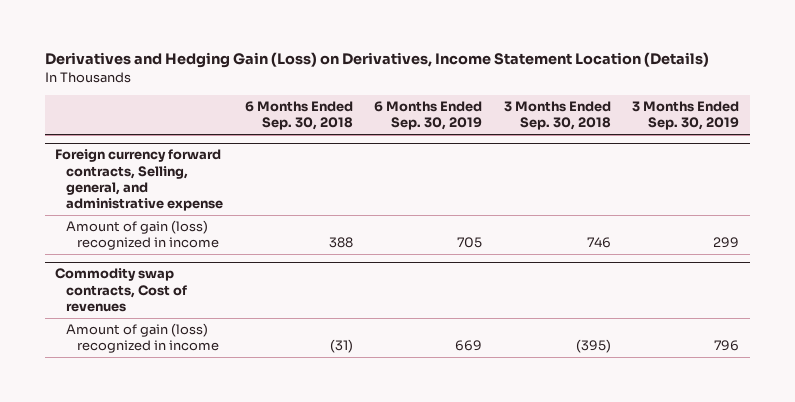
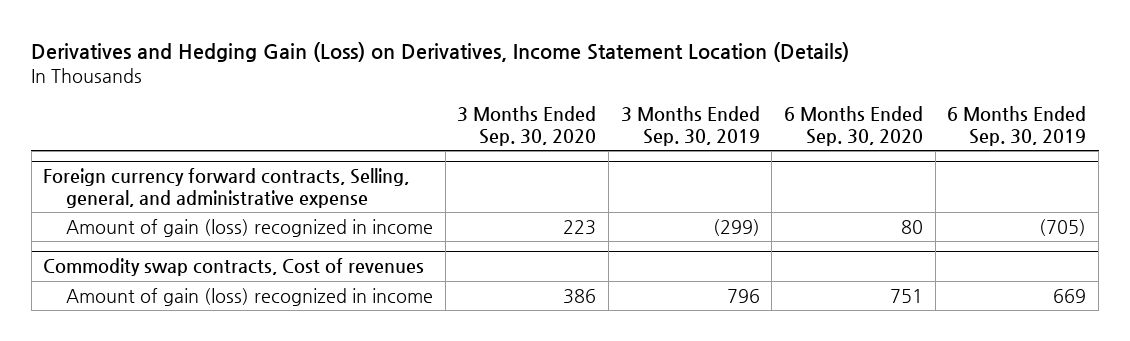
- | 6 Months Ended Sep. 30, 2018 | 6 Months Ended Sep. 30, 2019 | 3 Months Ended Sep. 30, 2018 | 3 Months Ended Sep. 30, 2019
+ | 3 Months Ended Sep. 30, 2020 | 3 Months Ended Sep. 30, 2019 | 6 Months Ended Sep. 30, 2020 | 6 Months Ended Sep. 30, 2019
@ Foreign currency forward contracts, Selling, general, and administrative expense
- Amount of gain (loss) recognized in income | 388 | 705 | 746 | 299
+ Amount of gain (loss) recognized in income | 223 | (299) | 80 | (705)

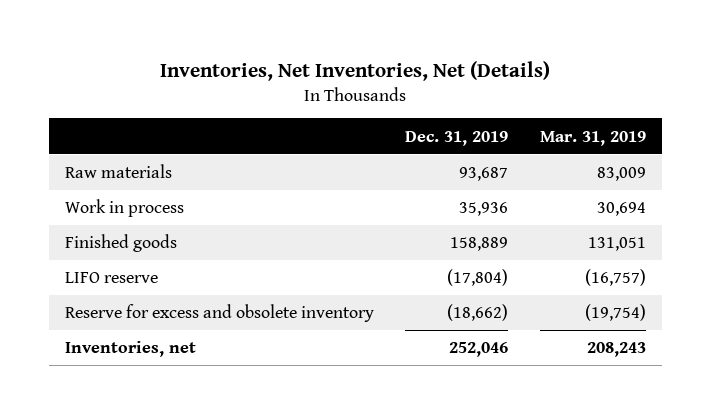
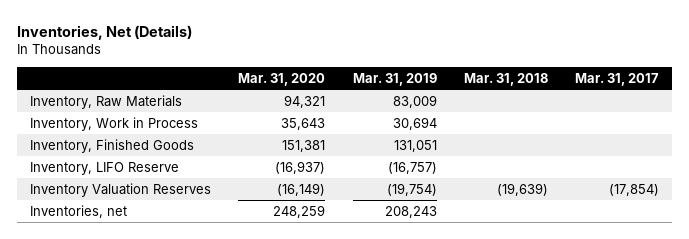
- Inventories, Net Inventories, Net (Details)
+ Inventories, Net (Details)
- | Dec. 31, 2019 | Mar. 31, 2019
+ | Mar. 31, 2020 | Mar. 31, 2019 | Mar. 31, 2018 | Mar. 31, 2017
- Raw materials | 93,687 | 83,009
- Work in process | 35,936 | 30,694
- Finished goods | 158,889 | 131,051
- LIFO reserve | (17,804) | (16,757)
- Reserve for excess and obsolete inventory | (18,662) | (19,754)
+ Inventory, Raw Materials | 94,321 | 83,009 | |
+ Inventory, Work in Process | 35,643 | 30,694 | |
+ Inventory, Finished Goods | 151,381 | 131,051 | |
+ Inventory, LIFO Reserve | (16,937) | (16,757) | |
+ Inventory Valuation Reserves | (16,149) | (19,754) | (19,639) | (17,854)

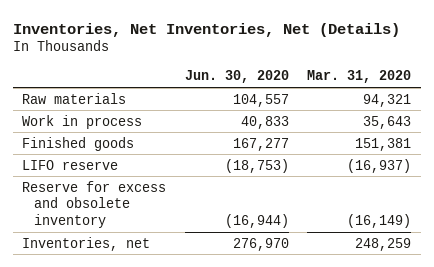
- Inventories, Net (Details)
+ Inventories, Net Inventories, Net (Details)
- | Mar. 31, 2020 | Mar. 31, 2019 | Mar. 31, 2018 | Mar. 31, 2017
+ | Jun. 30, 2020 | Mar. 31, 2020
- Inventory, Raw Materials | 94,321 | 83,009 | |
- Inventory, Work in Process | 35,643 | 30,694 | |
- Inventory, Finished Goods | 151,381 | 131,051 | |
- Inventory, LIFO Reserve | (16,937) | (16,757) | |
- Inventory Valuation Reserves | (16,149) | (19,754) | (19,639) | (17,854)
+ Raw materials | 104,557 | 94,321
+ Work in process | 40,833 | 35,643
+ Finished goods | 167,277 | 151,381
+ LIFO reserve | (18,753) | (16,937)
+ Reserve for excess and obsolete inventory | (16,944) | (16,149)

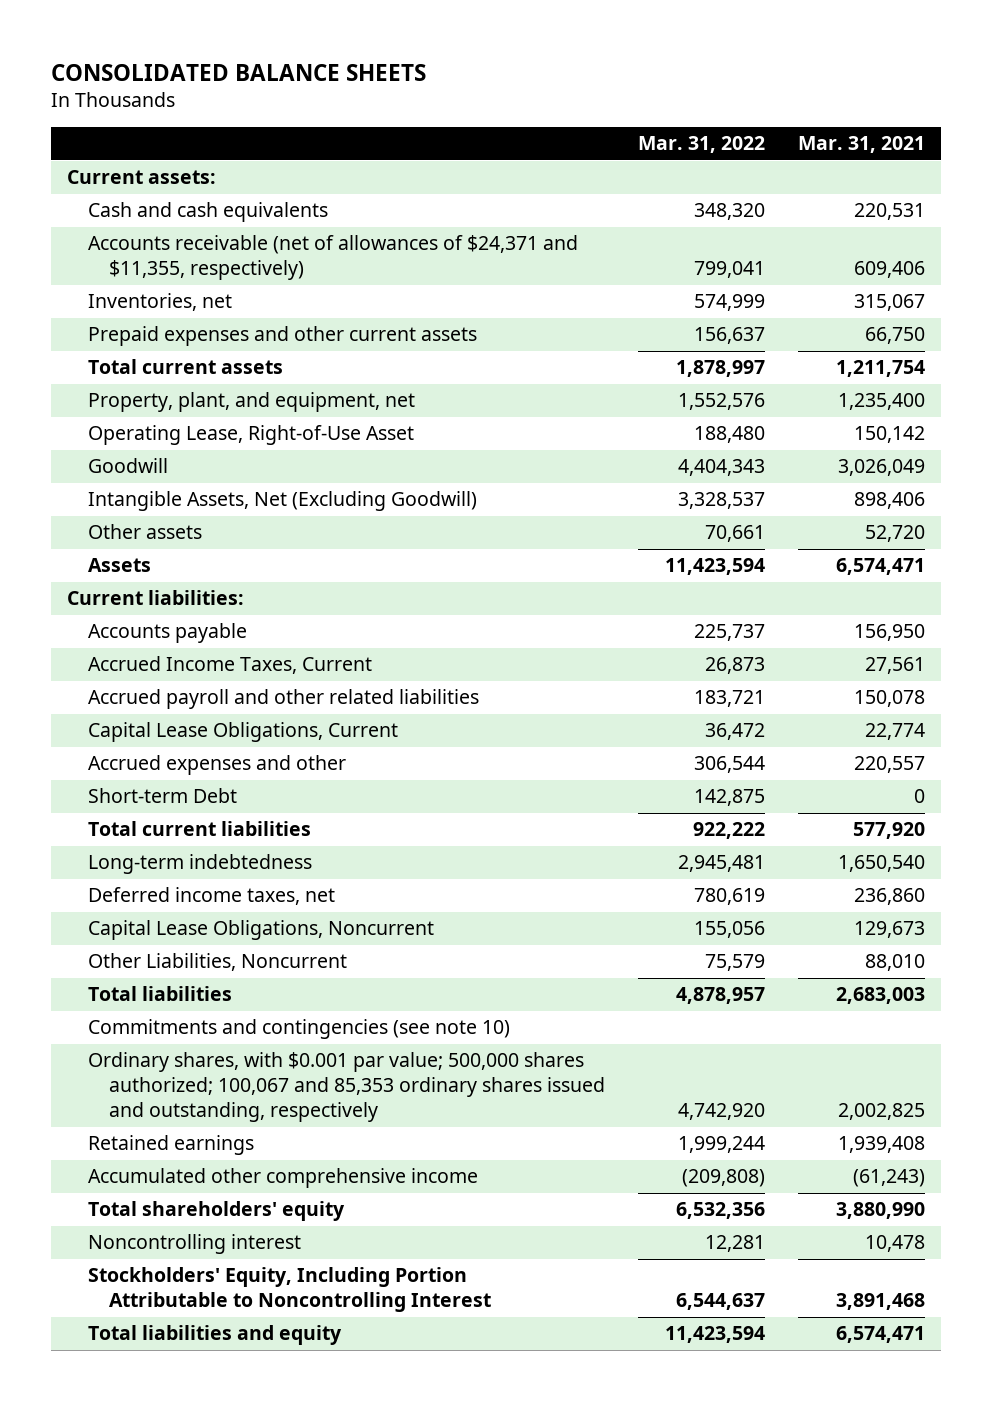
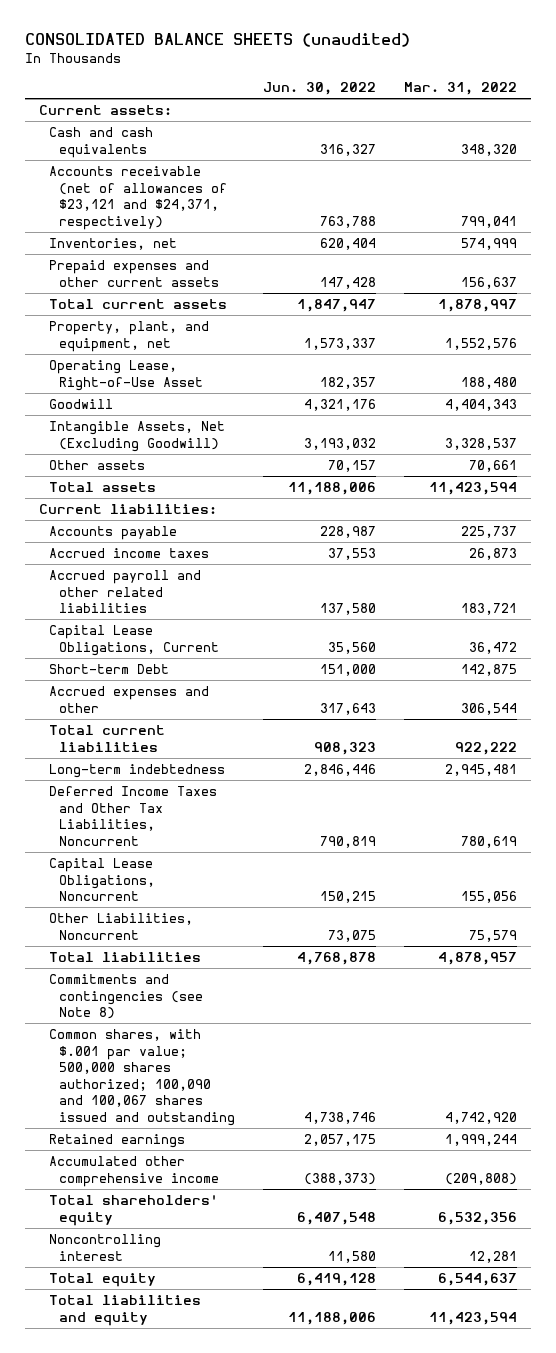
- CONSOLIDATED BALANCE SHEETS
+ CONSOLIDATED BALANCE SHEETS (unaudited)
- | Mar. 31, 2022 | Mar. 31, 2021
+ | Jun. 30, 2022 | Mar. 31, 2022
- Accounts receivable (net of allowances of $24,371 and $11,355, respectively) | 799,041 | 609,406
+ Accounts receivable (net of allowances of $23,121 and $24,371, respectively) | 763,788 | 799,041
- Assets | 11,423,594 | 6,574,471
+ Total assets | 11,188,006 | 11,423,594
- Accrued Income Taxes, Current | 26,873 | 27,561
+ Accrued income taxes | 37,553 | 26,873
moved down: Accrued expenses and other | 317,643 | 306,544
- Deferred income taxes, net | 780,619 | 236,860
+ Deferred Income Taxes and Other Tax Liabilities, Noncurrent | 790,819 | 780,619
- Commitments and contingencies (see note 10)
- Ordinary shares, with $0.001 par value; 500,000 shares authorized; 100,067 and 85,353 ordinary shares issued and outstanding, respectively | 4,742,920 | 2,002,825
+ Commitments and contingencies (see Note 8)
+ Common shares, with $.001 par value; 500,000 shares authorized; 100,090 and 100,067 shares issued and outstanding | 4,738,746 | 4,742,920
- Stockholders' Equity, Including Portion Attributable to Noncontrolling Interest | 6,544,637 | 3,891,468
+ Total equity | 6,419,128 | 6,544,637

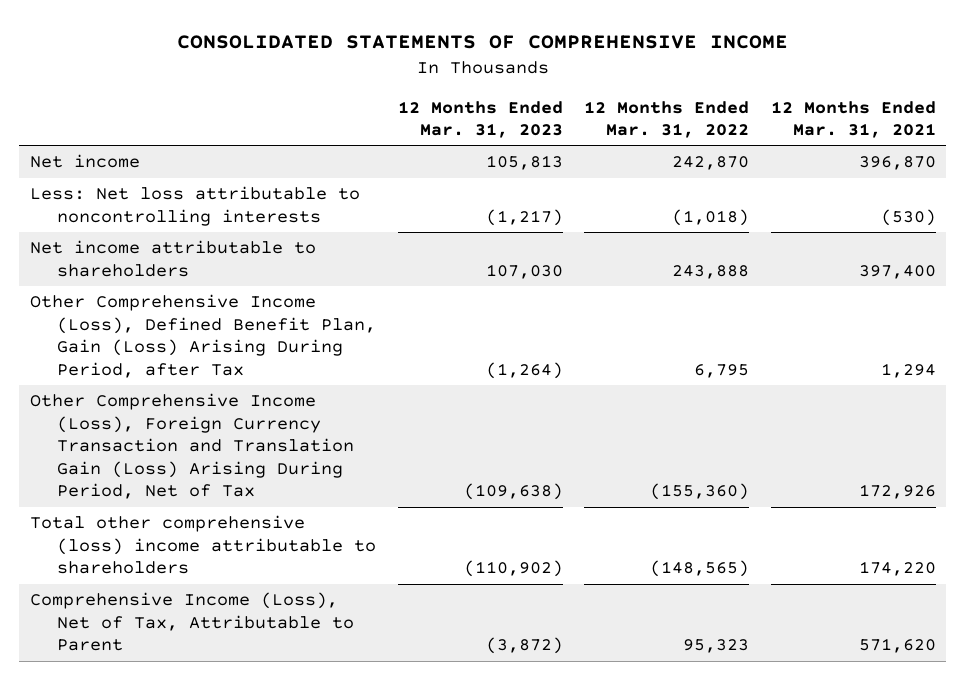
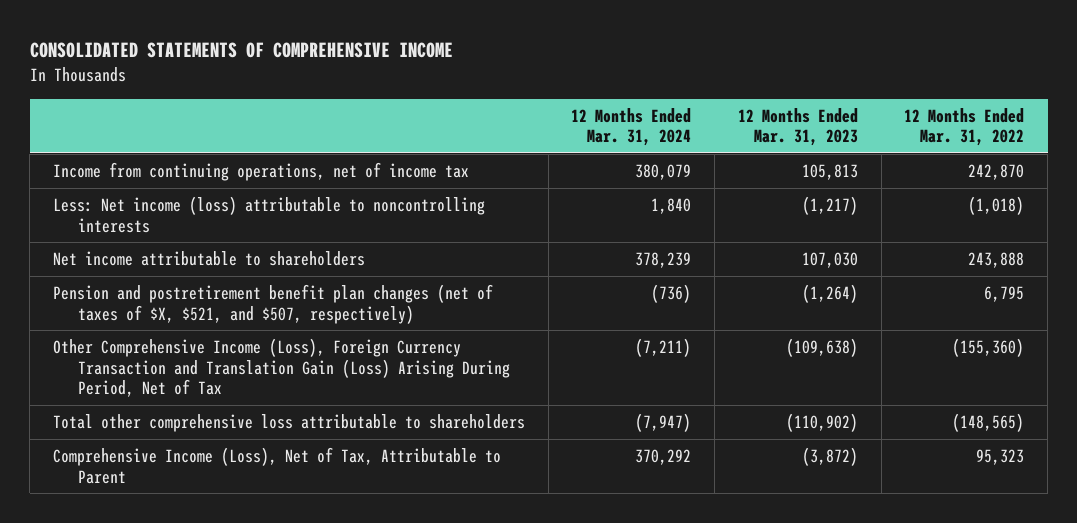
- | 12 Months Ended Mar. 31, 2023 | 12 Months Ended Mar. 31, 2022 | 12 Months Ended Mar. 31, 2021
+ | 12 Months Ended Mar. 31, 2024 | 12 Months Ended Mar. 31, 2023 | 12 Months Ended Mar. 31, 2022
- Net income | 105,813 | 242,870 | 396,870
- Less: Net loss attributable to noncontrolling interests | (1,217) | (1,018) | (530)
+ Income from continuing operations, net of income tax | 380,079 | 105,813 | 242,870
+ Less: Net income (loss) attributable to noncontrolling interests | 1,840 | (1,217) | (1,018)
- Other Comprehensive Income (Loss), Defined Benefit Plan, Gain (Loss) Arising During Period, after Tax | (1,264) | 6,795 | 1,294
+ Pension and postretirement benefit plan changes (net of taxes of $X, $521, and $507, respectively) | (736) | (1,264) | 6,795
- Total other comprehensive (loss) income attributable to shareholders | (110,902) | (148,565) | 174,220
+ Total other comprehensive loss attributable to shareholders | (7,947) | (110,902) | (148,565)

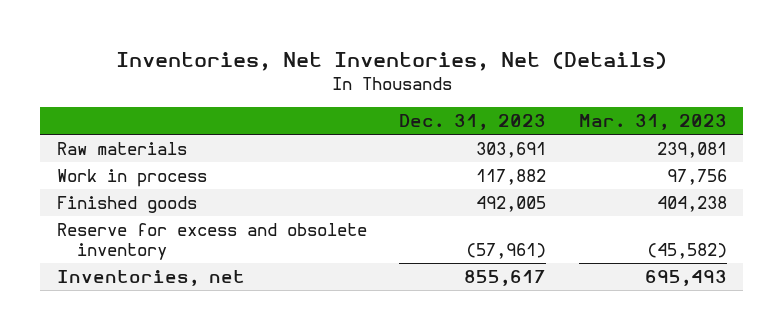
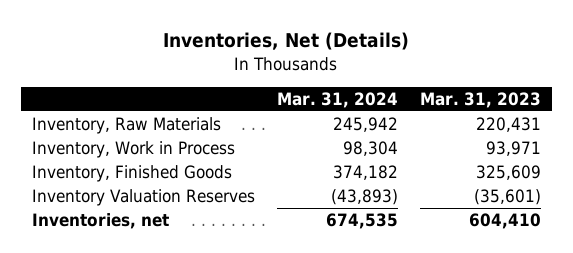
- Inventories, Net Inventories, Net (Details)
+ Inventories, Net (Details)
- | Dec. 31, 2023 | Mar. 31, 2023
+ | Mar. 31, 2024 | Mar. 31, 2023
- Raw materials | 303,691 | 239,081
- Work in process | 117,882 | 97,756
- Finished goods | 492,005 | 404,238
- Reserve for excess and obsolete inventory | (57,961) | (45,582)
- Inventories, net | 855,617 | 695,493
+ Inventory, Raw Materials | 245,942 | 220,431
+ Inventory, Work in Process | 98,304 | 93,971
+ Inventory, Finished Goods | 374,182 | 325,609
+ Inventory Valuation Reserves | (43,893) | (35,601)
+ Inventories, net | 674,535 | 604,410

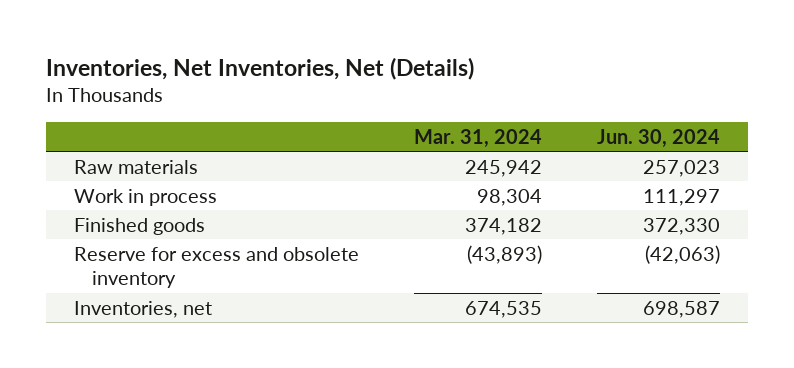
- Inventories, Net (Details)
+ Inventories, Net Inventories, Net (Details)
- | Mar. 31, 2024 | Mar. 31, 2023
+ | Mar. 31, 2024 | Jun. 30, 2024
- Inventory, Raw Materials | 245,942 | 220,431
- Inventory, Work in Process | 98,304 | 93,971
- Inventory, Finished Goods | 374,182 | 325,609
- Inventory Valuation Reserves | (43,893) | (35,601)
+ Raw materials | 245,942 | 257,023
+ Work in process | 98,304 | 111,297
+ Finished goods | 374,182 | 372,330
+ Reserve for excess and obsolete inventory | (43,893) | (42,063)

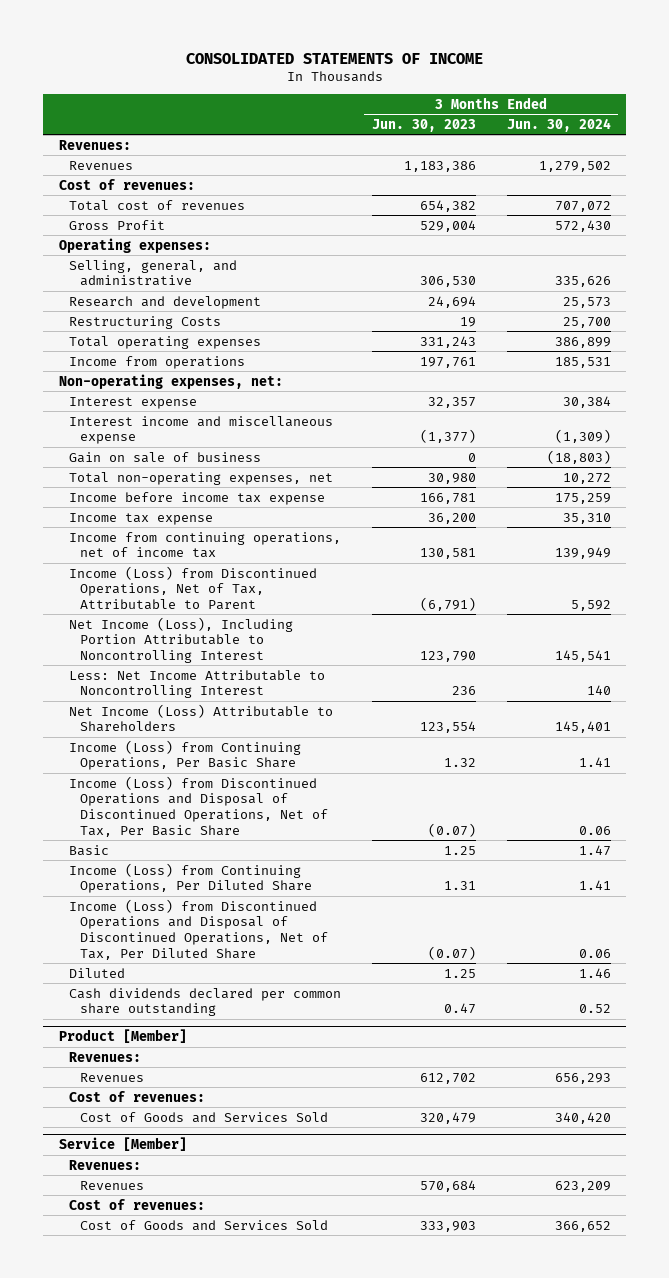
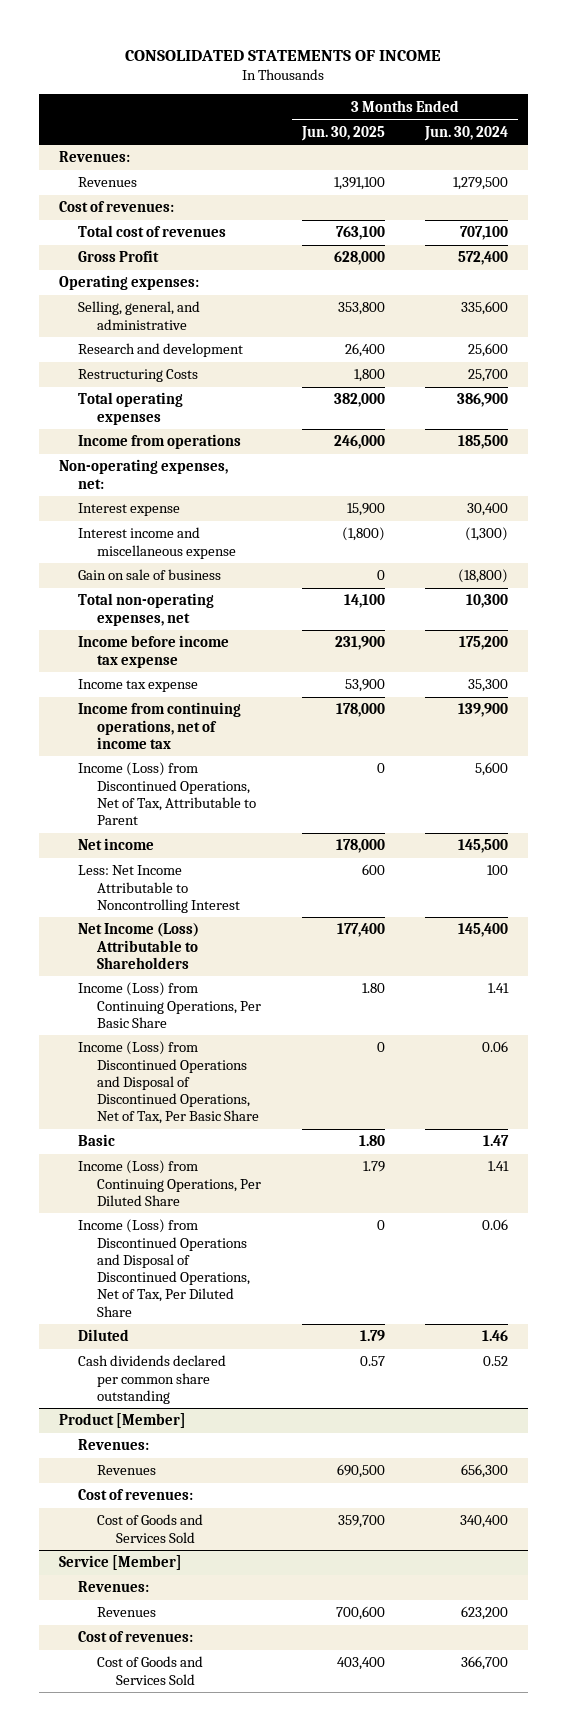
- | 3 Months Ended Jun. 30, 2023 | 3 Months Ended Jun. 30, 2024
+ | 3 Months Ended Jun. 30, 2025 | 3 Months Ended Jun. 30, 2024
- Revenues | 1,183,386 | 1,279,502
+ Revenues | 1,391,100 | 1,279,500
- Total cost of revenues | 654,382 | 707,072
- Gross Profit | 529,004 | 572,430
+ Total cost of revenues | 763,100 | 707,100
+ Gross Profit | 628,000 | 572,400
- Selling, general, and administrative | 306,530 | 335,626
- Research and development | 24,694 | 25,573
+ Selling, general, and administrative | 353,800 | 335,600
+ Research and development | 26,400 | 25,600
- Total operating expenses | 331,243 | 386,899
- Income from operations | 197,761 | 185,531
+ Total operating expenses | 382,000 | 386,900
+ Income from operations | 246,000 | 185,500
- Interest expense | 32,357 | 30,384
- Interest income and miscellaneous expense | (1,377) | (1,309)
- Gain on sale of business | 0 | (18,803)
- Total non-operating expenses, net | 30,980 | 10,272
- Income before income tax expense | 166,781 | 175,259
- Income tax expense | 36,200 | 35,310
- Income from continuing operations, net of income tax | 130,581 | 139,949
- Income (Loss) from Discontinued Operations, Net of Tax, Attributable to Parent | (6,791) | 5,592
- Net Income (Loss), Including Portion Attributable to Noncontrolling Interest | 123,790 | 145,541
- Less: Net Income Attributable to Noncontrolling Interest | 236 | 140
- Net Income (Loss) Attributable to Shareholders | 123,554 | 145,401
+ Interest expense | 15,900 | 30,400
+ Interest income and miscellaneous expense | (1,800) | (1,300)
+ Gain on sale of business | 0 | (18,800)
+ Total non-operating expenses, net | 14,100 | 10,300
+ Income before income tax expense | 231,900 | 175,200
+ Income tax expense | 53,900 | 35,300
+ Income from continuing operations, net of income tax | 178,000 | 139,900
+ Income (Loss) from Discontinued Operations, Net of Tax, Attributable to Parent | 0 | 5,600
+ Net income | 178,000 | 145,500
+ Less: Net Income Attributable to Noncontrolling Interest | 600 | 100
+ Net Income (Loss) Attributable to Shareholders | 177,400 | 145,400
@ Product [Member]
- Revenues | 612,702 | 656,293
+ Revenues | 690,500 | 656,300
- Cost of Goods and Services Sold | 320,479 | 340,420
+ Cost of Goods and Services Sold | 359,700 | 340,400
@ Service [Member]
- Revenues | 570,684 | 623,209
+ Revenues | 700,600 | 623,200
- Cost of Goods and Services Sold | 333,903 | 366,652
+ Cost of Goods and Services Sold | 403,400 | 366,700

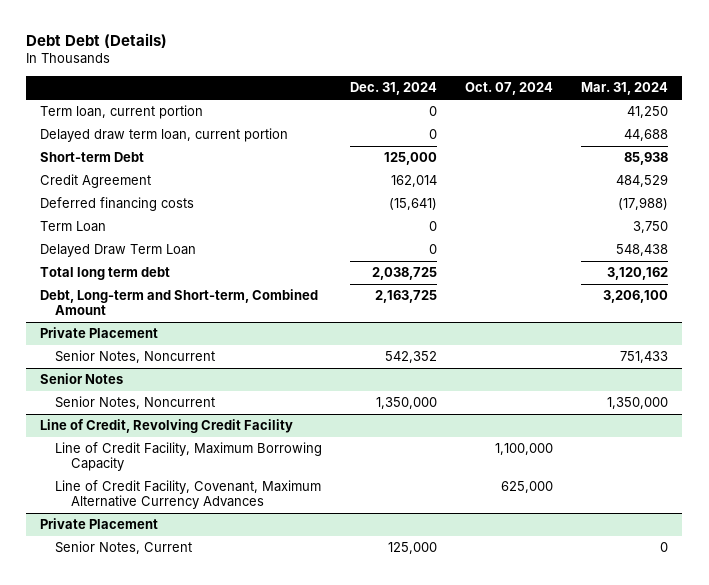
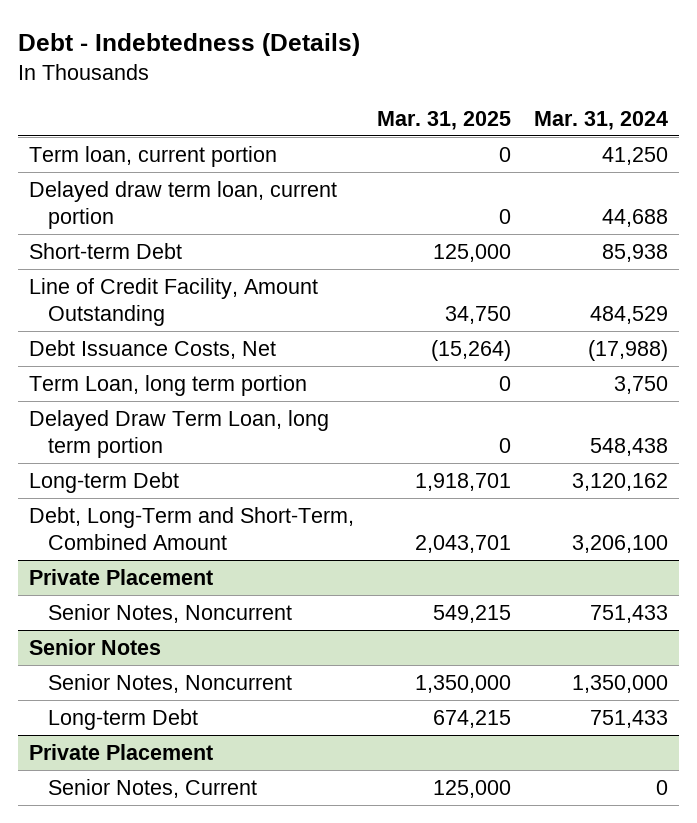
- Debt Debt (Details)
+ Debt - Indebtedness (Details)
- | Dec. 31, 2024 | Oct. 07, 2024 | Mar. 31, 2024
+ | Mar. 31, 2025 | Mar. 31, 2024
- Credit Agreement | 162,014 | | 484,529
- Deferred financing costs | (15,641) | | (17,988)
- Term Loan | 0 | | 3,750
- Delayed Draw Term Loan | 0 | | 548,438
- Total long term debt | 2,038,725 | | 3,120,162
- Debt, Long-term and Short-term, Combined Amount | 2,163,725 | | 3,206,100
+ Line of Credit Facility, Amount Outstanding | 34,750 | 484,529
+ Debt Issuance Costs, Net | (15,264) | (17,988)
+ Term Loan, long term portion | 0 | 3,750
+ Delayed Draw Term Loan, long term portion | 0 | 548,438
+ Long-term Debt | 1,918,701 | 3,120,162
+ Debt, Long-Term and Short-Term, Combined Amount | 2,043,701 | 3,206,100
- Line of Credit, Revolving Credit Facility
- Line of Credit Facility, Maximum Borrowing Capacity | | 1,100,000 |
- Line of Credit Facility, Covenant, Maximum Alternative Currency Advances | | 625,000 |
@ Senior Notes
+ Long-term Debt | 674,215 | 751,433

